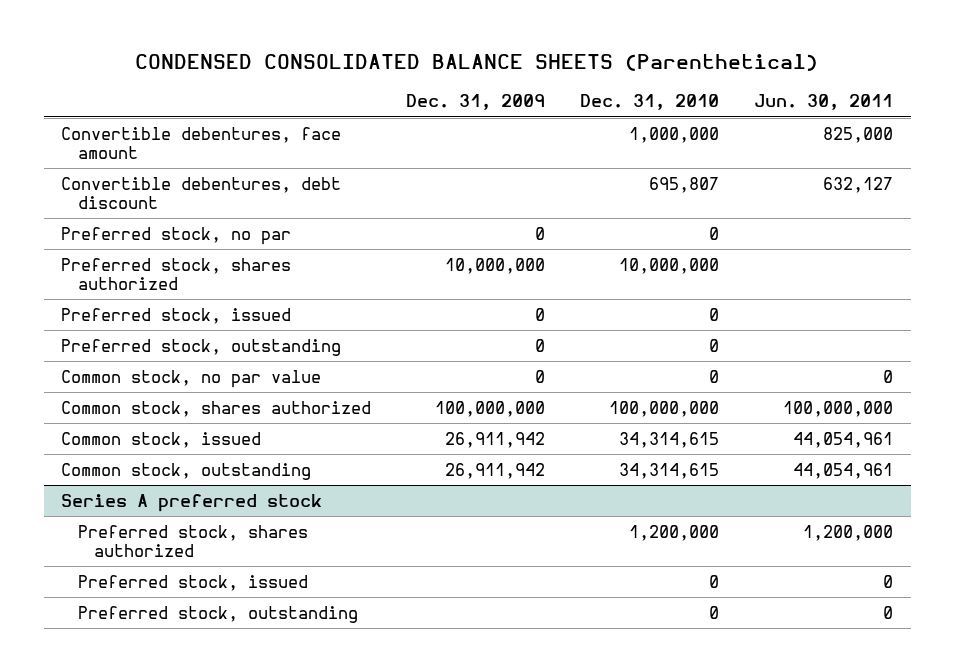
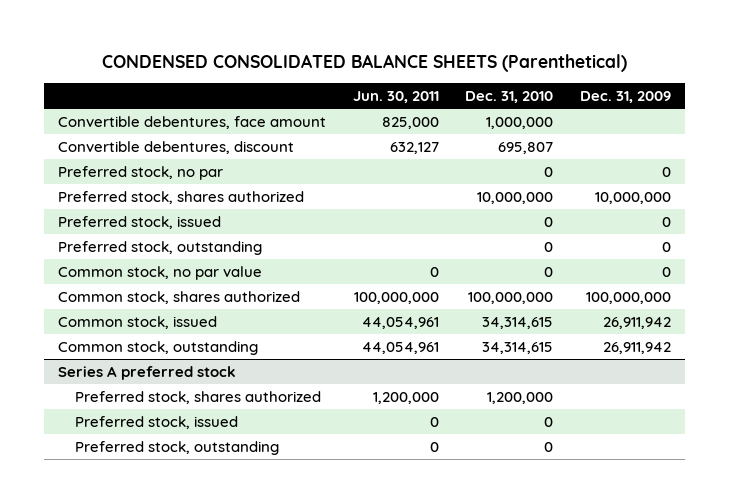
- | Dec. 31, 2009 | Dec. 31, 2010 | Jun. 30, 2011
+ | Jun. 30, 2011 | Dec. 31, 2010 | Dec. 31, 2009
- Convertible debentures, debt discount | | 695,807 | 632,127
+ Convertible debentures, discount | 632,127 | 695,807 |

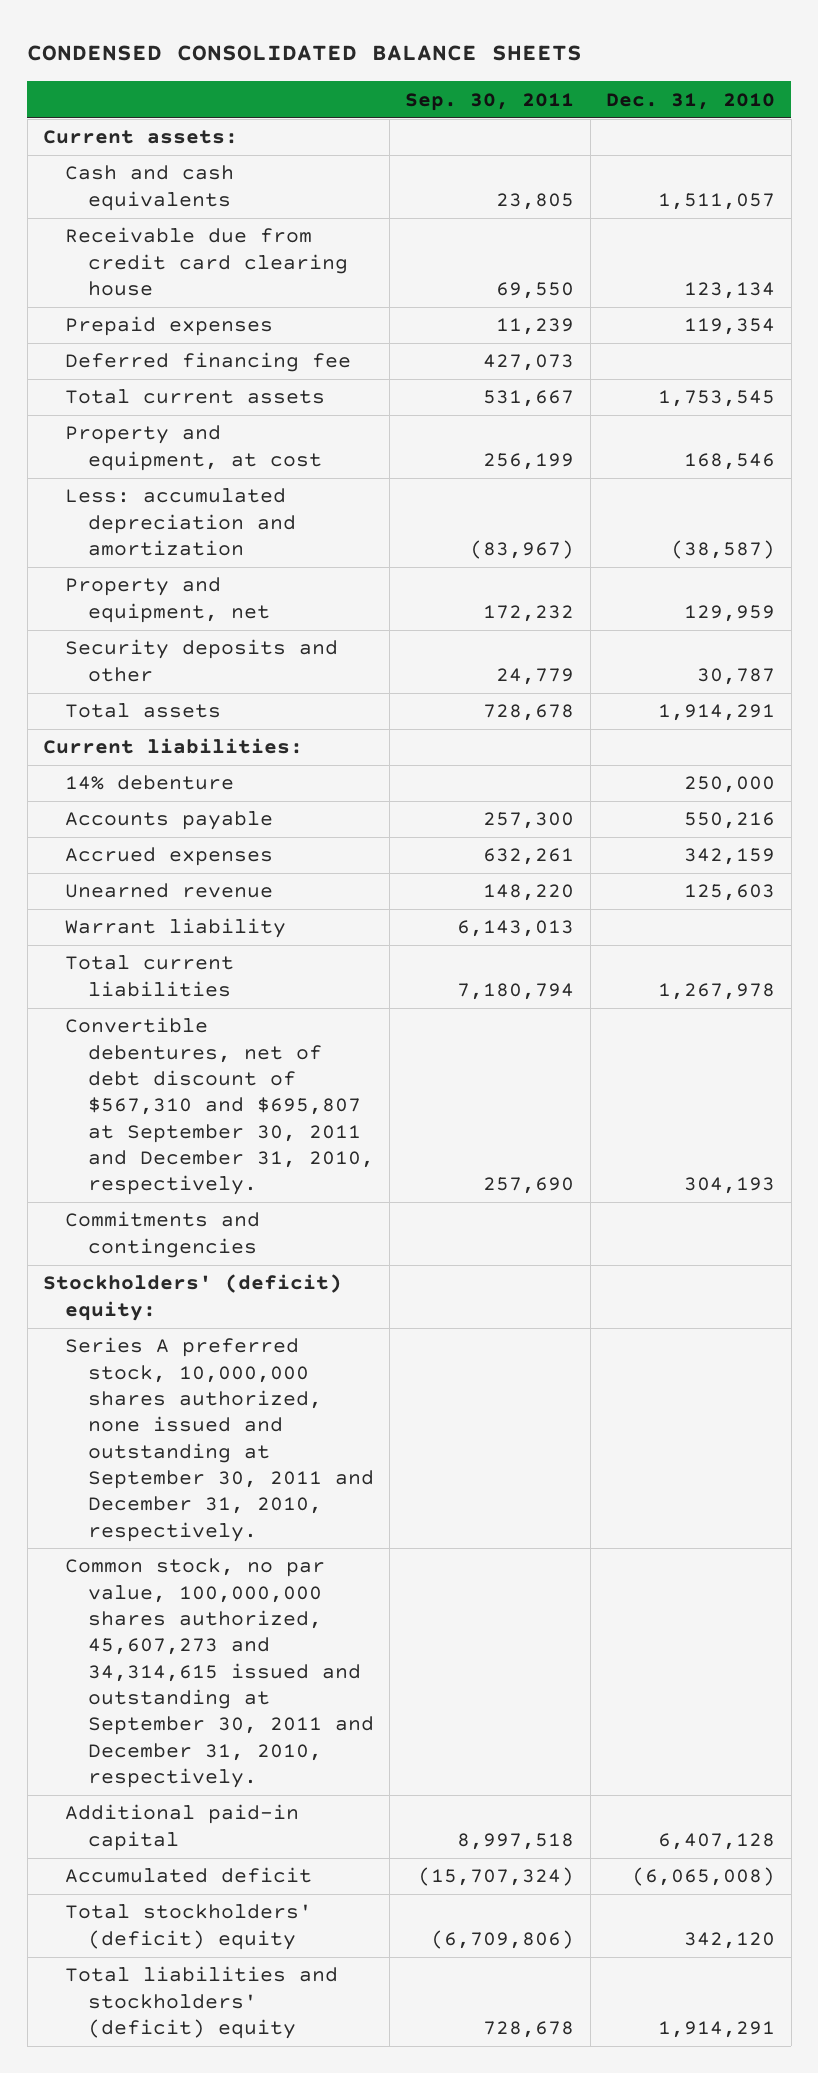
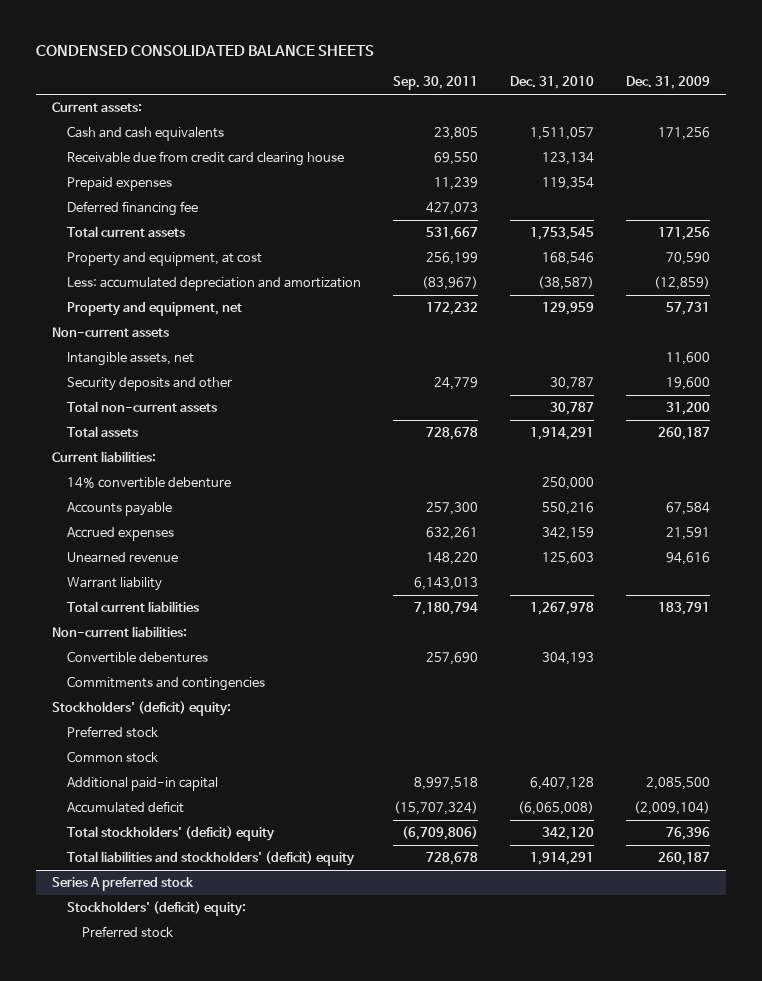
- | Sep. 30, 2011 | Dec. 31, 2010
+ | Sep. 30, 2011 | Dec. 31, 2010 | Dec. 31, 2009
+ Non-current assets
+ Intangible assets, net | | | 11,600
+ Total non-current assets | | 30,787 | 31,200
- 14% debenture | | 250,000
+ 14% convertible debenture | | 250,000 |
- Convertible debentures, net of debt discount of $567,310 and $695,807 at September 30, 2011 and December 31, 2010, respectively. | 257,690 | 304,193
+ Non-current liabilities:
+ Convertible debentures | 257,690 | 304,193 |
- Series A preferred stock, 10,000,000 shares authorized, none issued and outstanding at September 30, 2011 and December 31, 2010, respectively.
- Common stock, no par value, 100,000,000 shares authorized, 45,607,273 and 34,314,615 issued and outstanding at September 30, 2011 and December 31, 2010, respectively.
+ Preferred stock
+ Common stock
+ Series A preferred stock
+ Stockholders' (deficit) equity:
+ Preferred stock

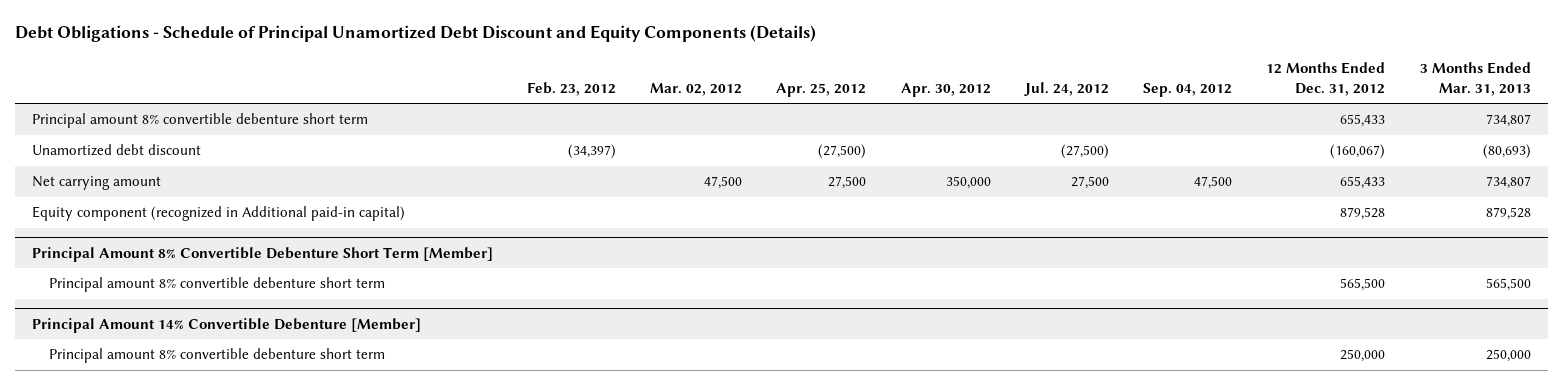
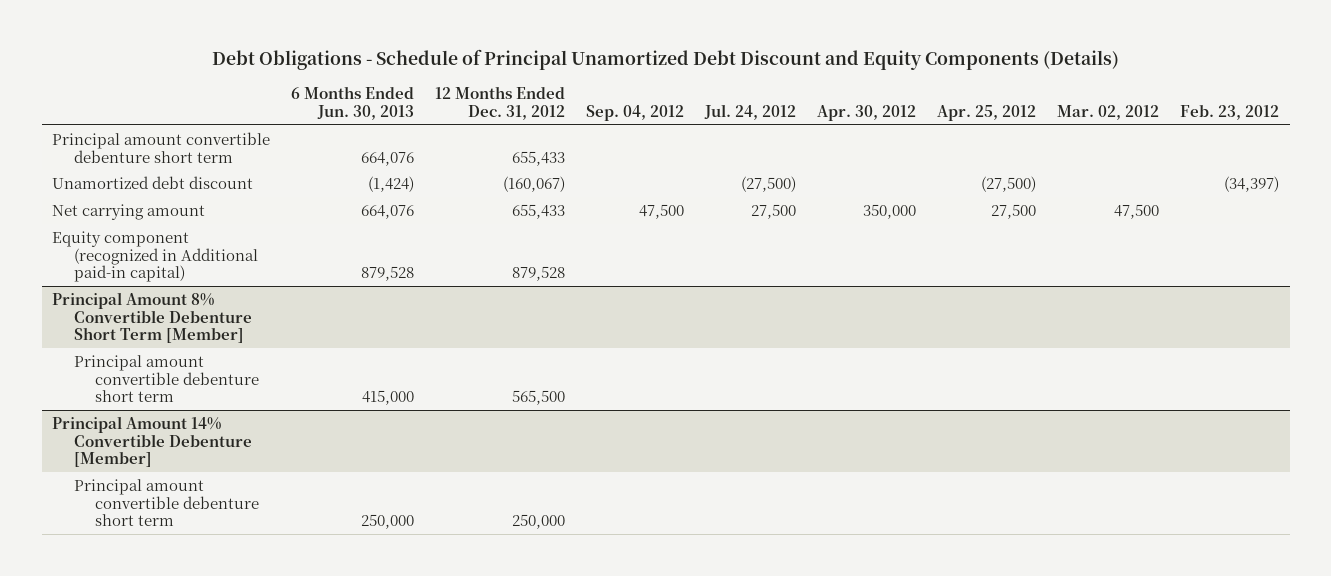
- | Feb. 23, 2012 | Mar. 02, 2012 | Apr. 25, 2012 | Apr. 30, 2012 | Jul. 24, 2012 | Sep. 04, 2012 | 12 Months Ended Dec. 31, 2012 | 3 Months Ended Mar. 31, 2013
+ | 6 Months Ended Jun. 30, 2013 | 12 Months Ended Dec. 31, 2012 | Sep. 04, 2012 | Jul. 24, 2012 | Apr. 30, 2012 | Apr. 25, 2012 | Mar. 02, 2012 | Feb. 23, 2012
- Principal amount 8% convertible debenture short term | | | | | | | 655,433 | 734,807
+ Principal amount convertible debenture short term | 664,076 | 655,433 | | | | | |
@ Principal Amount 8% Convertible Debenture Short Term [Member]
- Principal amount 8% convertible debenture short term | | | | | | | 565,500 | 565,500
+ Principal amount convertible debenture short term | 415,000 | 565,500 | | | | | |
@ Principal Amount 14% Convertible Debenture [Member]
- Principal amount 8% convertible debenture short term | | | | | | | 250,000 | 250,000
+ Principal amount convertible debenture short term | 250,000 | 250,000 | | | | | |

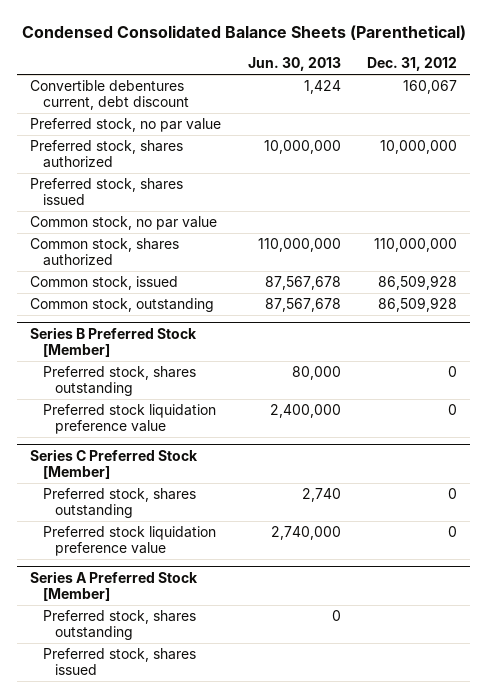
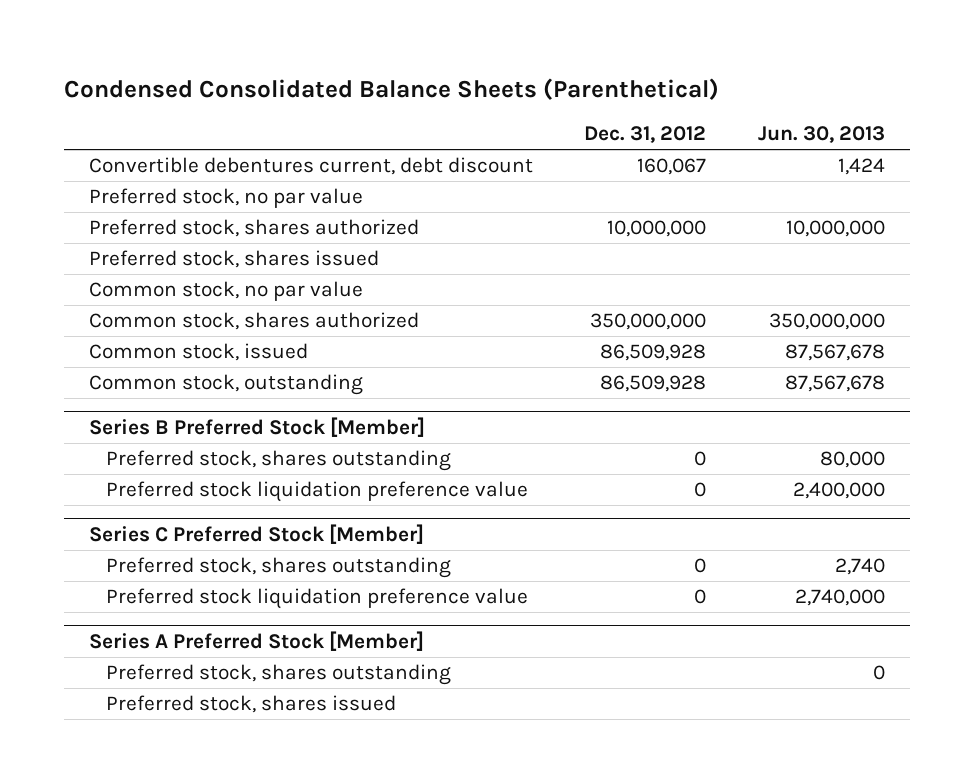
- | Jun. 30, 2013 | Dec. 31, 2012
+ | Dec. 31, 2012 | Jun. 30, 2013
- Common stock, shares authorized | 110,000,000 | 110,000,000
+ Common stock, shares authorized | 350,000,000 | 350,000,000

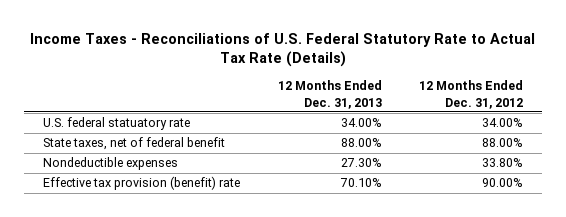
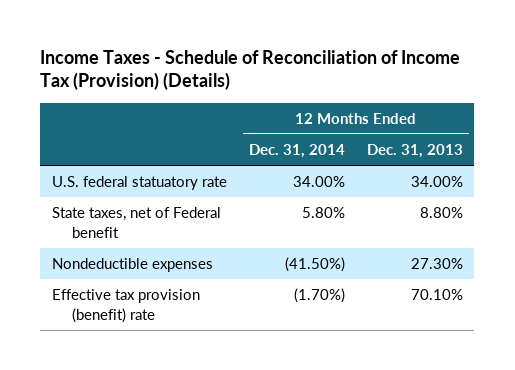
- Income Taxes - Reconciliations of U.S. Federal Statutory Rate to Actual Tax Rate (Details)
+ Income Taxes - Schedule of Reconciliation of Income Tax (Provision) (Details)
- | 12 Months Ended Dec. 31, 2013 | 12 Months Ended Dec. 31, 2012
+ | 12 Months Ended Dec. 31, 2014 | 12 Months Ended Dec. 31, 2013
- State taxes, net of federal benefit | 88.00% | 88.00%
+ State taxes, net of Federal benefit | 5.80% | 8.80%

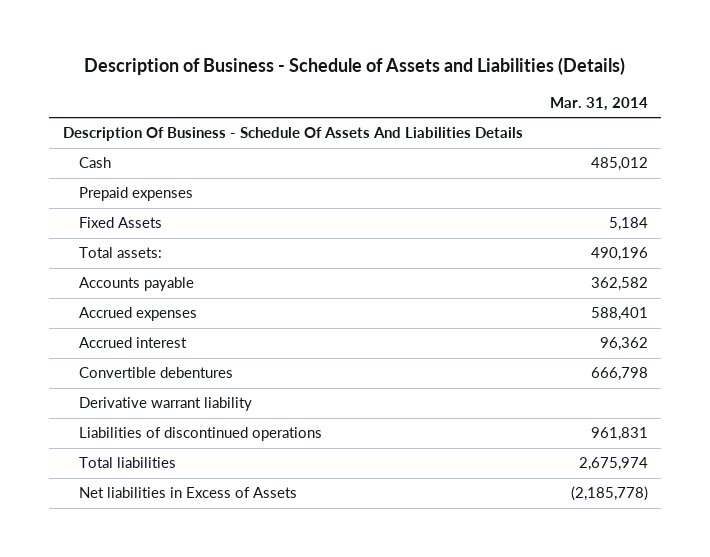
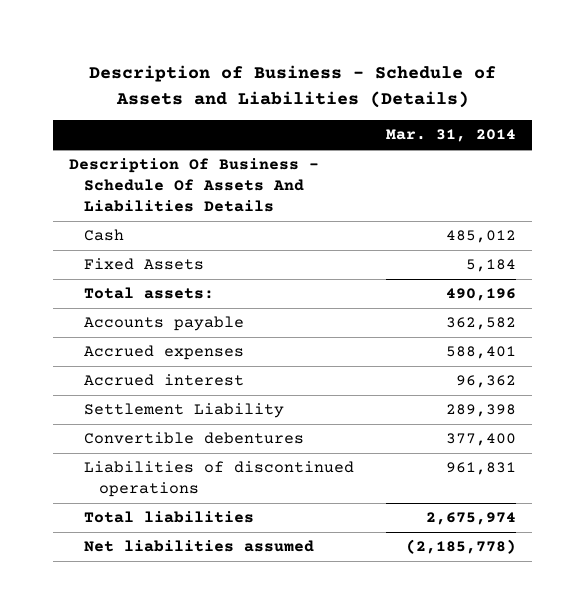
- Prepaid expenses
- Convertible debentures | 666,798
- Derivative warrant liability
+ Settlement Liability | 289,398
+ Convertible debentures | 377,400
- Net liabilities in Excess of Assets | (2,185,778)
+ Net liabilities assumed | (2,185,778)

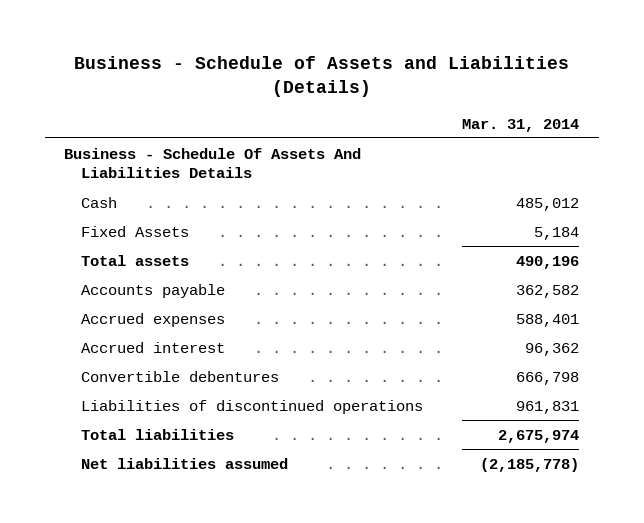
- Description of Business - Schedule of Assets and Liabilities (Details)
+ Business - Schedule of Assets and Liabilities (Details)
- Description Of Business - Schedule Of Assets And Liabilities Details
+ Business - Schedule Of Assets And Liabilities Details
- Total assets: | 490,196
+ Total assets | 490,196
- Settlement Liability | 289,398
- Convertible debentures | 377,400
+ Convertible debentures | 666,798

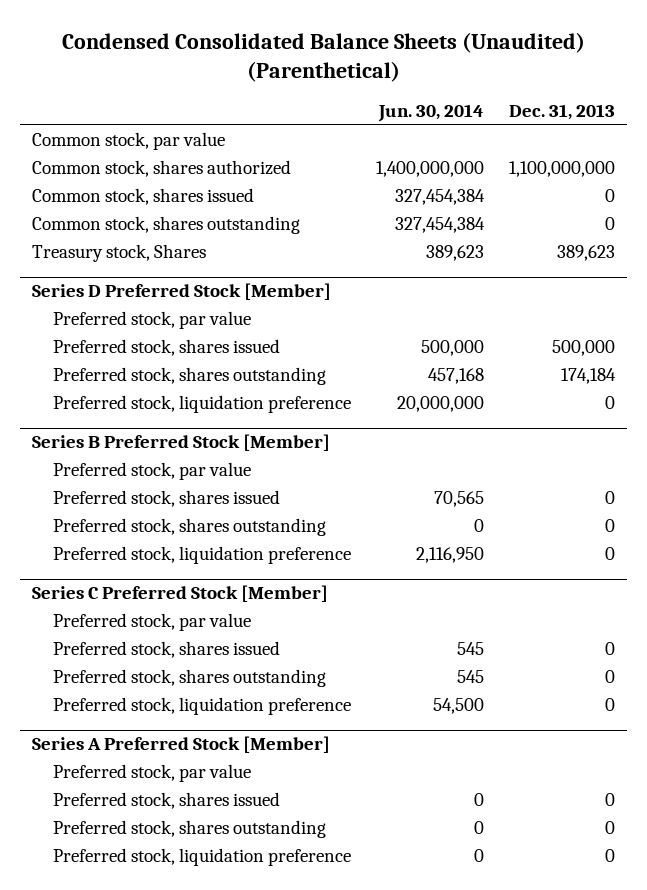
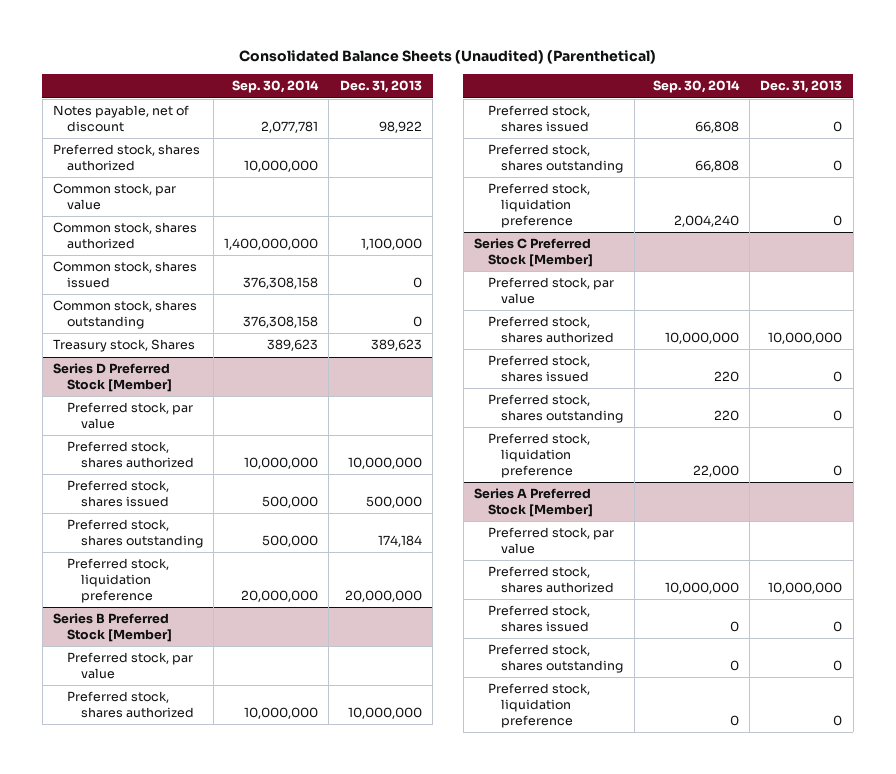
- Condensed Consolidated Balance Sheets (Unaudited) (Parenthetical)
+ Consolidated Balance Sheets (Unaudited) (Parenthetical)
- | Jun. 30, 2014 | Dec. 31, 2013
+ | Sep. 30, 2014 | Dec. 31, 2013
+ Notes payable, net of discount | 2,077,781 | 98,922
+ Preferred stock, shares authorized | 10,000,000 |
- Common stock, shares authorized | 1,400,000,000 | 1,100,000,000
+ Common stock, shares authorized | 1,400,000,000 | 1,100,000
@ Series D Preferred Stock [Member]
+ Preferred stock, shares authorized | 10,000,000 | 10,000,000
- Preferred stock, liquidation preference | 20,000,000 | 0
+ Preferred stock, liquidation preference | 20,000,000 | 20,000,000
@ Series B Preferred Stock [Member]
+ Preferred stock, shares authorized | 10,000,000 | 10,000,000
@ Series C Preferred Stock [Member]
+ Preferred stock, shares authorized | 10,000,000 | 10,000,000
@ Series A Preferred Stock [Member]
+ Preferred stock, shares authorized | 10,000,000 | 10,000,000

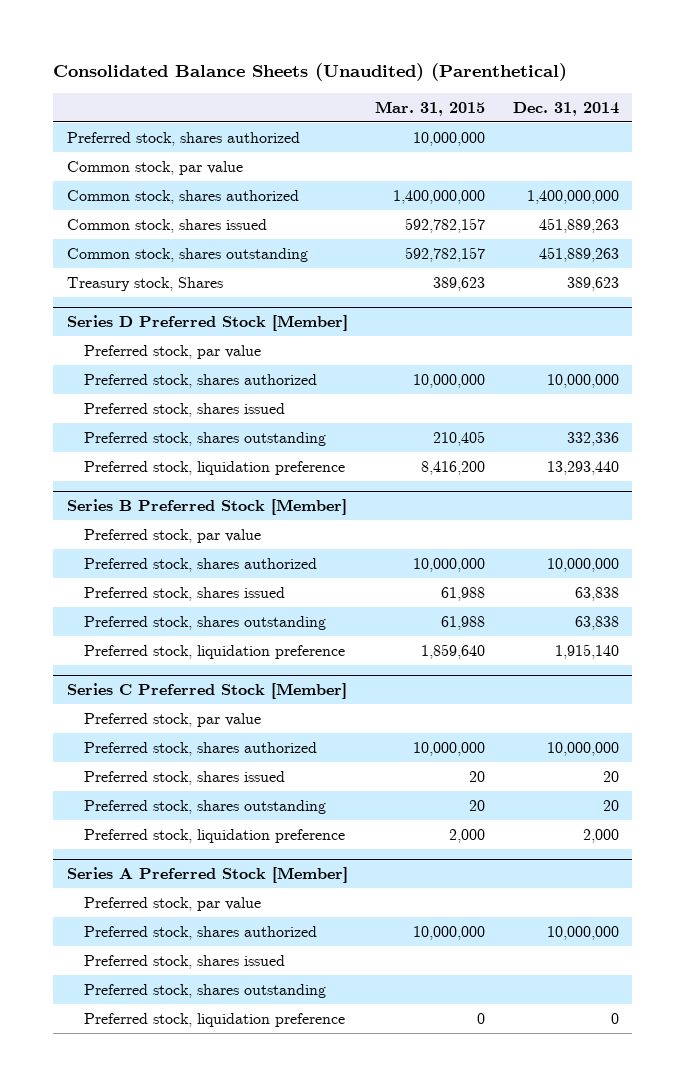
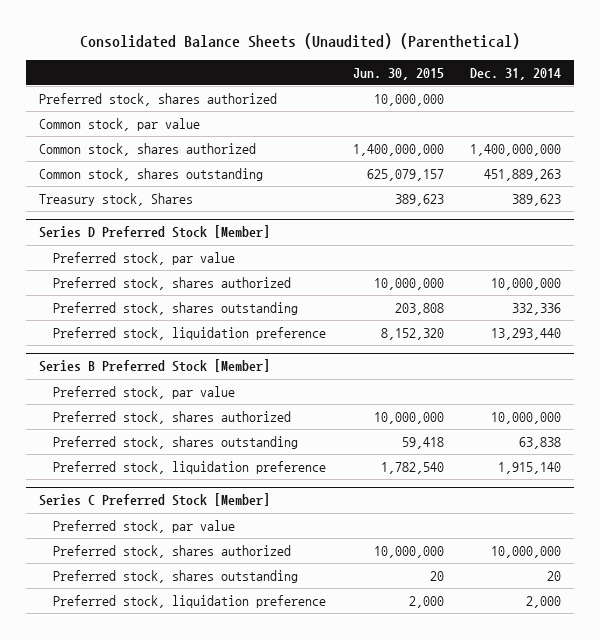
- | Mar. 31, 2015 | Dec. 31, 2014
+ | Jun. 30, 2015 | Dec. 31, 2014
- Common stock, shares issued | 592,782,157 | 451,889,263
@ Series D Preferred Stock [Member]
- Preferred stock, shares issued
@ Series B Preferred Stock [Member]
- Preferred stock, shares issued | 61,988 | 63,838
@ Series C Preferred Stock [Member]
- Preferred stock, shares issued | 20 | 20
- Series A Preferred Stock [Member]
- Preferred stock, par value
- Preferred stock, shares authorized | 10,000,000 | 10,000,000
- Preferred stock, shares issued
- Preferred stock, shares outstanding
- Preferred stock, liquidation preference | 0 | 0

